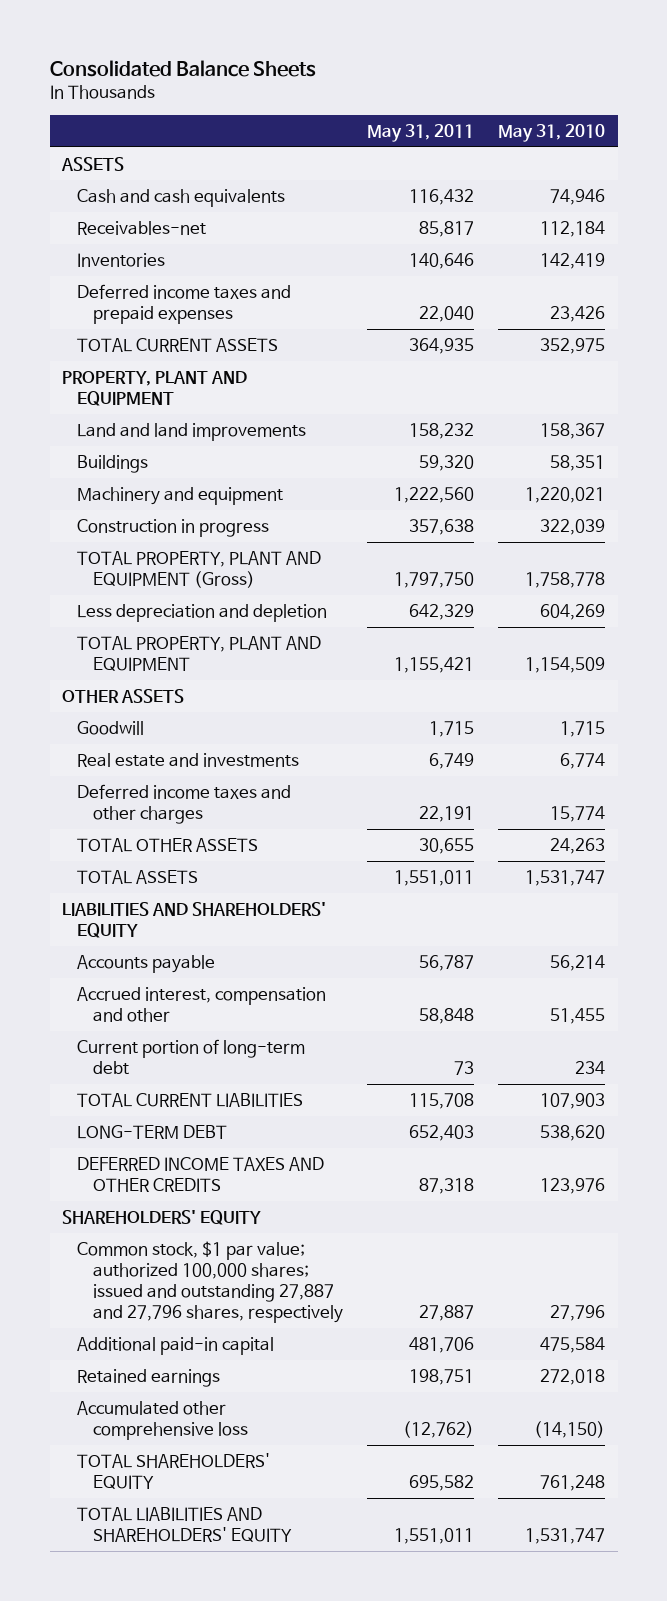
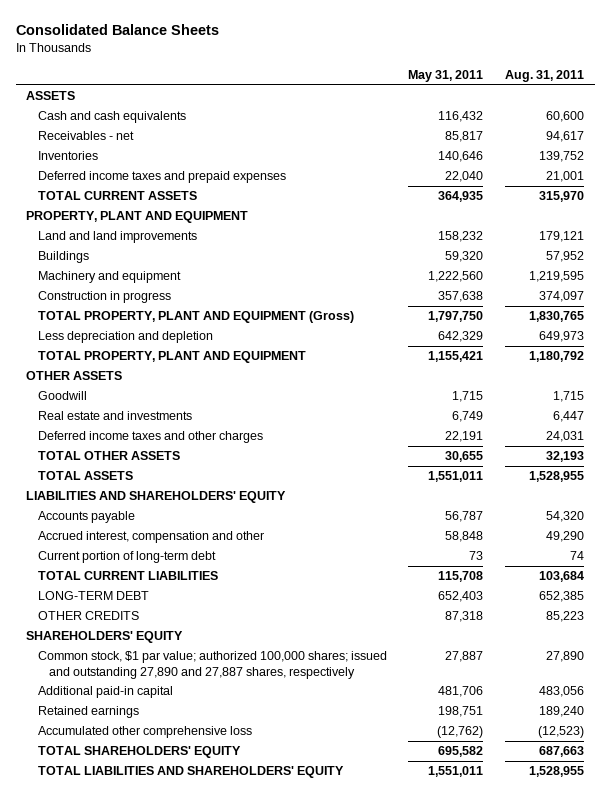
- | May 31, 2011 | May 31, 2010
+ | May 31, 2011 | Aug. 31, 2011
- Receivables-net | 85,817 | 112,184
+ Receivables - net | 85,817 | 94,617
- DEFERRED INCOME TAXES AND OTHER CREDITS | 87,318 | 123,976
+ OTHER CREDITS | 87,318 | 85,223
- Common stock, $1 par value; authorized 100,000 shares; issued and outstanding 27,887 and 27,796 shares, respectively | 27,887 | 27,796
+ Common stock, $1 par value; authorized 100,000 shares; issued and outstanding 27,890 and 27,887 shares, respectively | 27,887 | 27,890

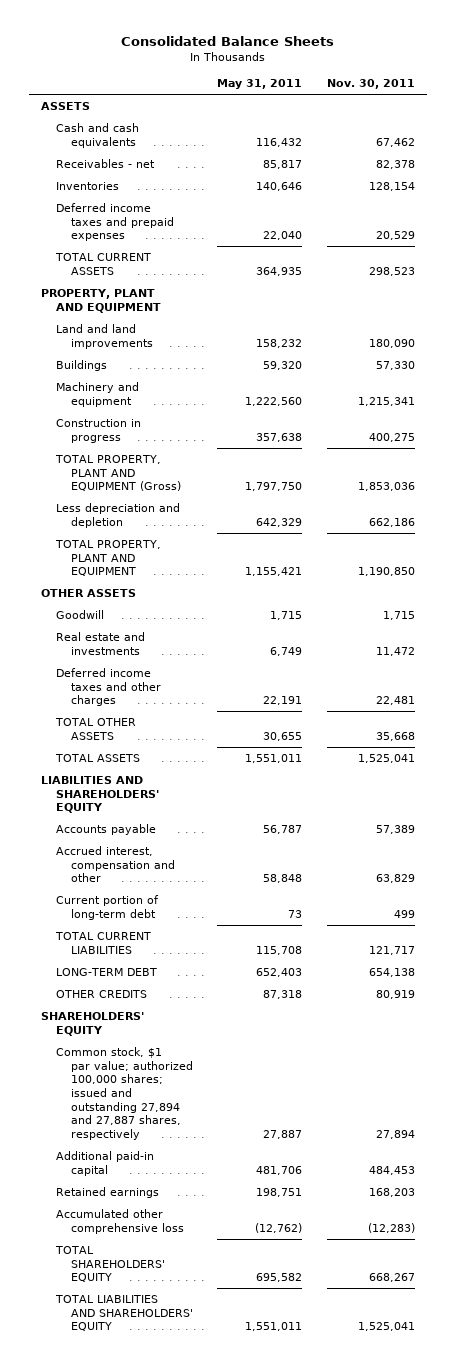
- | May 31, 2011 | Aug. 31, 2011
+ | May 31, 2011 | Nov. 30, 2011
- Common stock, $1 par value; authorized 100,000 shares; issued and outstanding 27,890 and 27,887 shares, respectively | 27,887 | 27,890
+ Common stock, $1 par value; authorized 100,000 shares; issued and outstanding 27,894 and 27,887 shares, respectively | 27,887 | 27,894

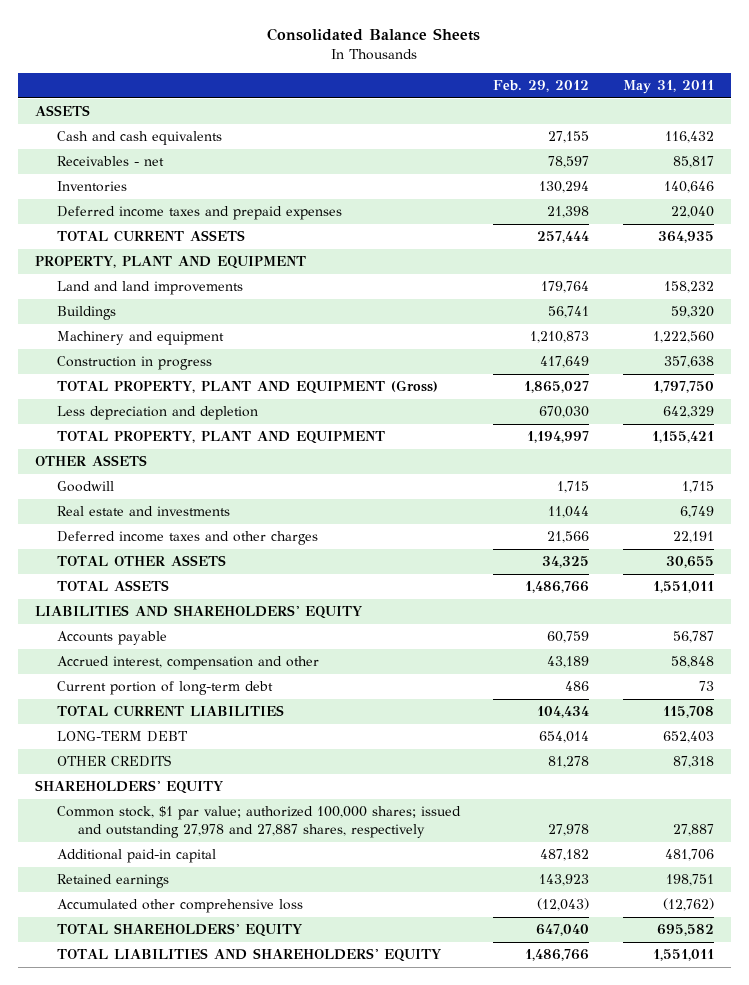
- | May 31, 2011 | Nov. 30, 2011
+ | Feb. 29, 2012 | May 31, 2011
- Common stock, $1 par value; authorized 100,000 shares; issued and outstanding 27,894 and 27,887 shares, respectively | 27,887 | 27,894
+ Common stock, $1 par value; authorized 100,000 shares; issued and outstanding 27,978 and 27,887 shares, respectively | 27,978 | 27,887

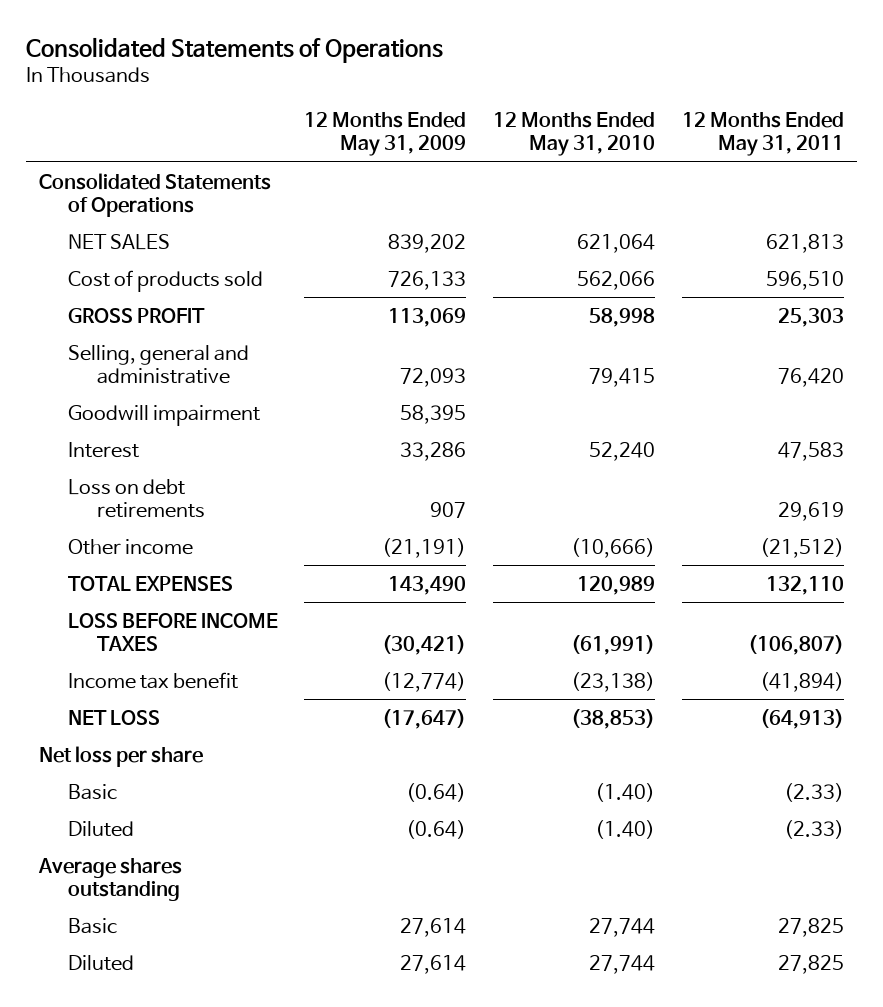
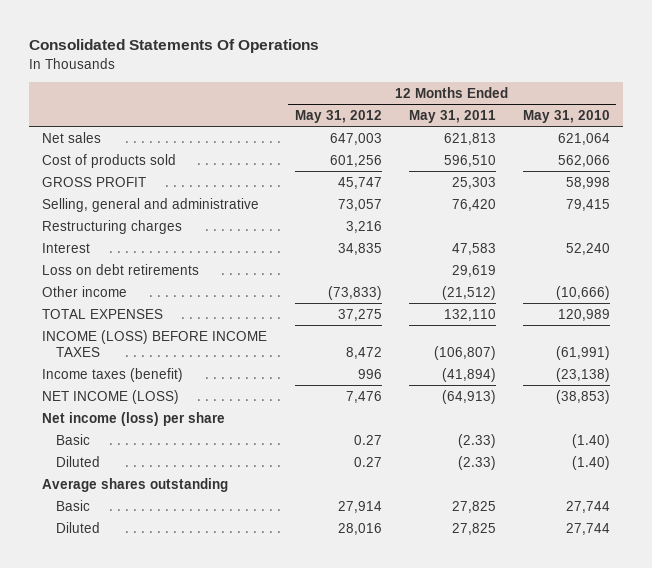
- Consolidated Statements of Operations
+ Consolidated Statements Of Operations
- | 12 Months Ended May 31, 2009 | 12 Months Ended May 31, 2010 | 12 Months Ended May 31, 2011
+ | 12 Months Ended May 31, 2012 | 12 Months Ended May 31, 2011 | 12 Months Ended May 31, 2010
- Consolidated Statements of Operations
- NET SALES | 839,202 | 621,064 | 621,813
+ Net sales | 647,003 | 621,813 | 621,064
- Goodwill impairment | 58,395 | |
+ Restructuring charges | 3,216 | |
- LOSS BEFORE INCOME TAXES | (30,421) | (61,991) | (106,807)
- Income tax benefit | (12,774) | (23,138) | (41,894)
- NET LOSS | (17,647) | (38,853) | (64,913)
- Net loss per share
+ INCOME (LOSS) BEFORE INCOME TAXES | 8,472 | (106,807) | (61,991)
+ Income taxes (benefit) | 996 | (41,894) | (23,138)
+ NET INCOME (LOSS) | 7,476 | (64,913) | (38,853)
+ Net income (loss) per share

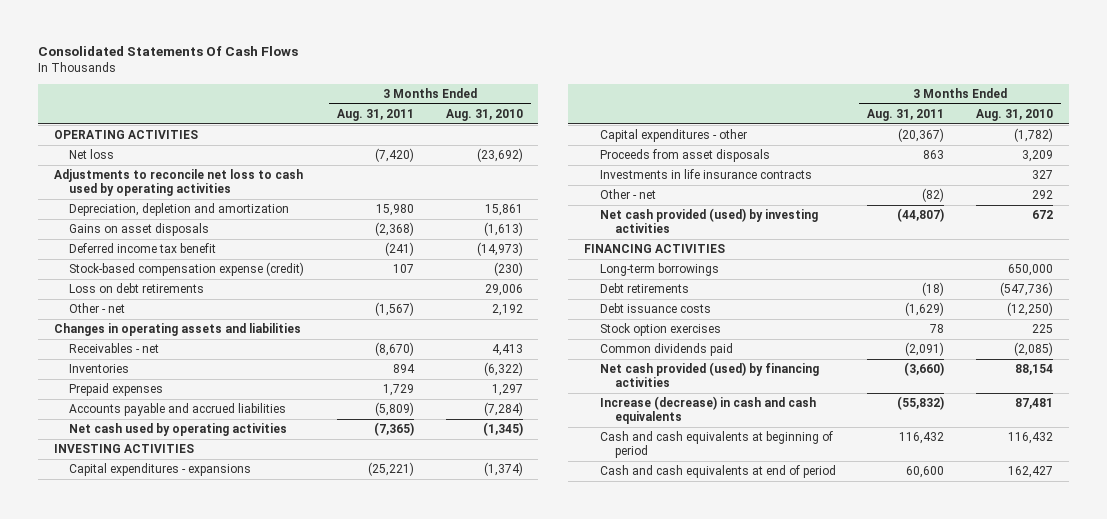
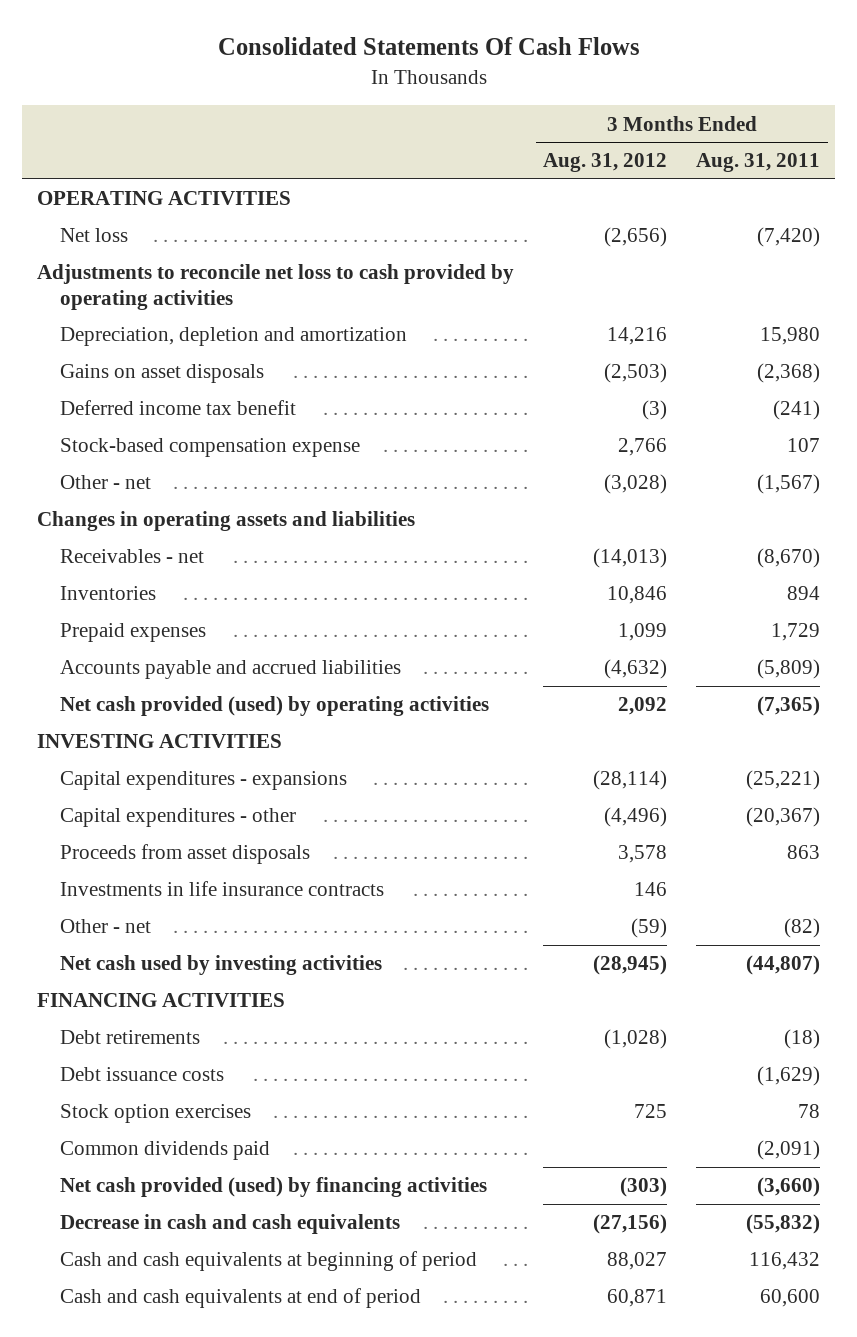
- | 3 Months Ended Aug. 31, 2011 | 3 Months Ended Aug. 31, 2010
+ | 3 Months Ended Aug. 31, 2012 | 3 Months Ended Aug. 31, 2011
- Adjustments to reconcile net loss to cash used by operating activities
+ Adjustments to reconcile net loss to cash provided by operating activities
- Stock-based compensation expense (credit) | 107 | (230)
- Loss on debt retirements | | 29,006
+ Stock-based compensation expense | 2,766 | 107
- Net cash used by operating activities | (7,365) | (1,345)
+ Net cash provided (used) by operating activities | 2,092 | (7,365)
- Net cash provided (used) by investing activities | (44,807) | 672
+ Net cash used by investing activities | (28,945) | (44,807)
- Long-term borrowings | | 650,000
- Increase (decrease) in cash and cash equivalents | (55,832) | 87,481
+ Decrease in cash and cash equivalents | (27,156) | (55,832)

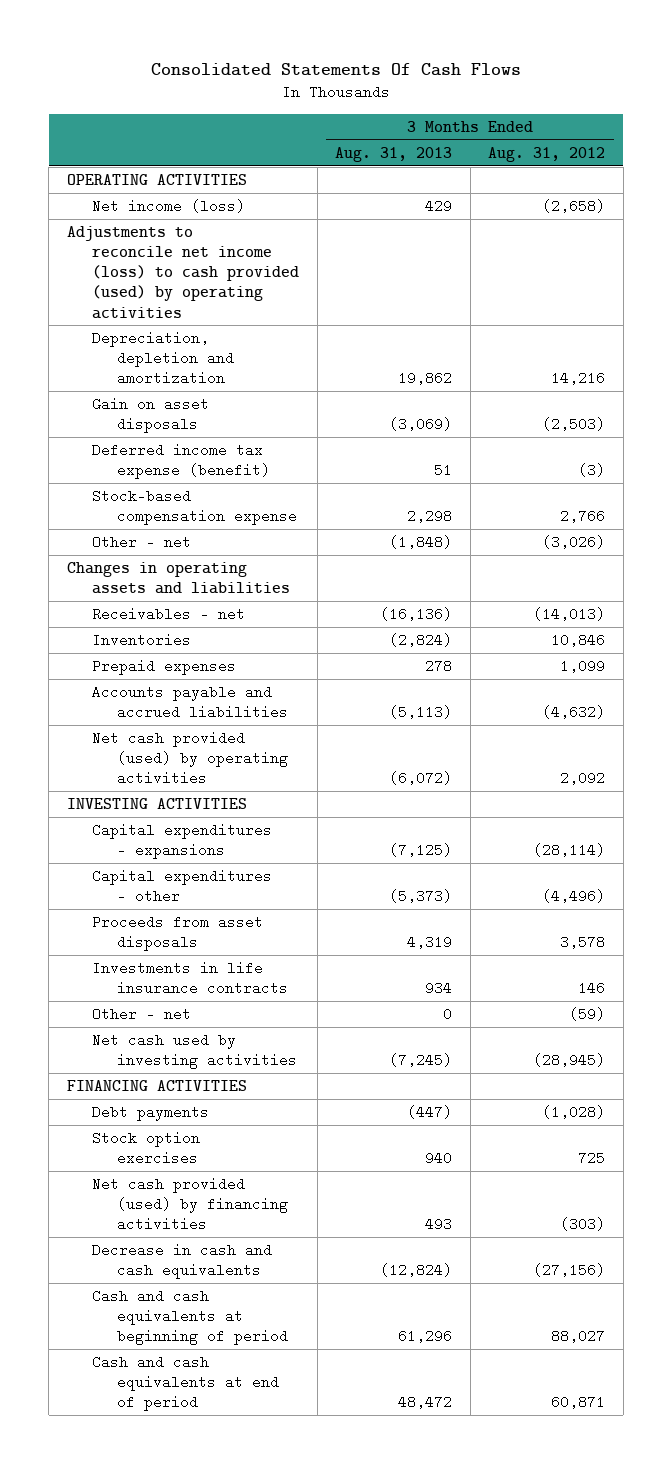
- | 3 Months Ended Aug. 31, 2012 | 3 Months Ended Aug. 31, 2011
+ | 3 Months Ended Aug. 31, 2013 | 3 Months Ended Aug. 31, 2012
- Net loss | (2,656) | (7,420)
- Adjustments to reconcile net loss to cash provided by operating activities
+ Net income (loss) | 429 | (2,658)
+ Adjustments to reconcile net income (loss) to cash provided (used) by operating activities
- Gains on asset disposals | (2,503) | (2,368)
- Deferred income tax benefit | (3) | (241)
+ Gain on asset disposals | (3,069) | (2,503)
+ Deferred income tax expense (benefit) | 51 | (3)
- Other - net | (3,028) | (1,567)
+ Other - net | (1,848) | (3,026)
- Debt retirements | (1,028) | (18)
- Debt issuance costs | | (1,629)
+ Debt payments | (447) | (1,028)
- Common dividends paid | | (2,091)

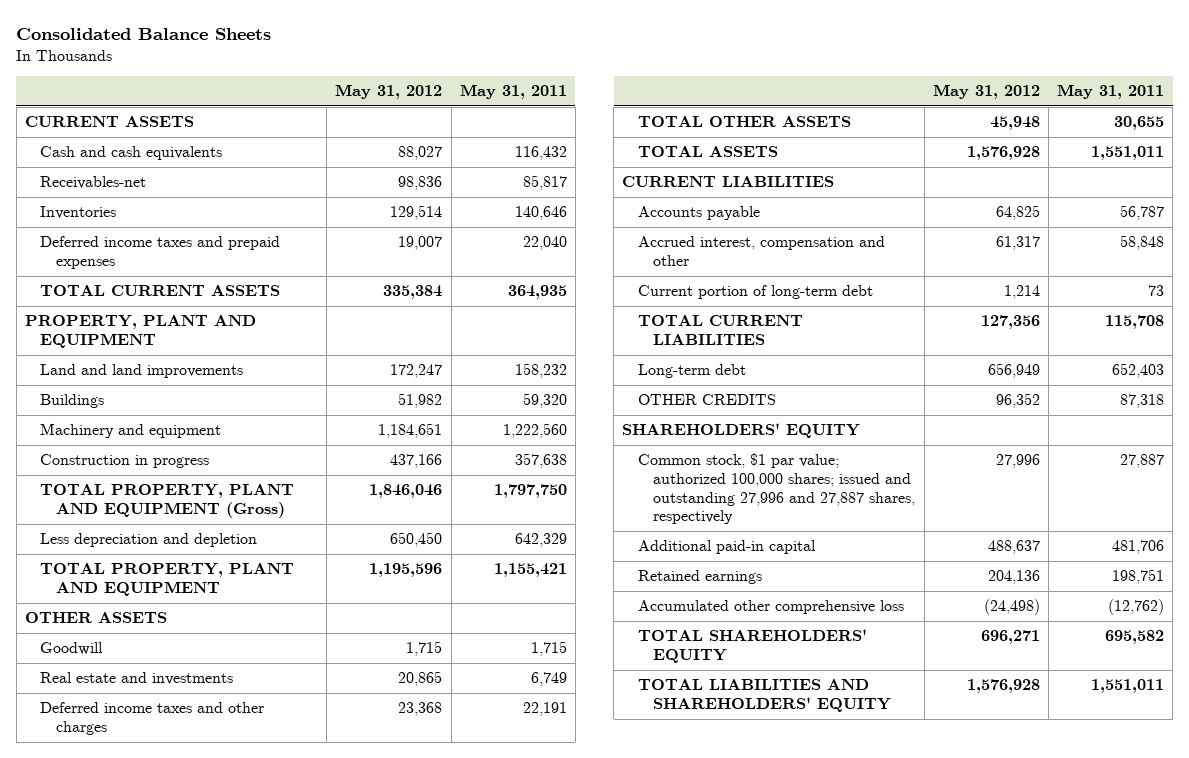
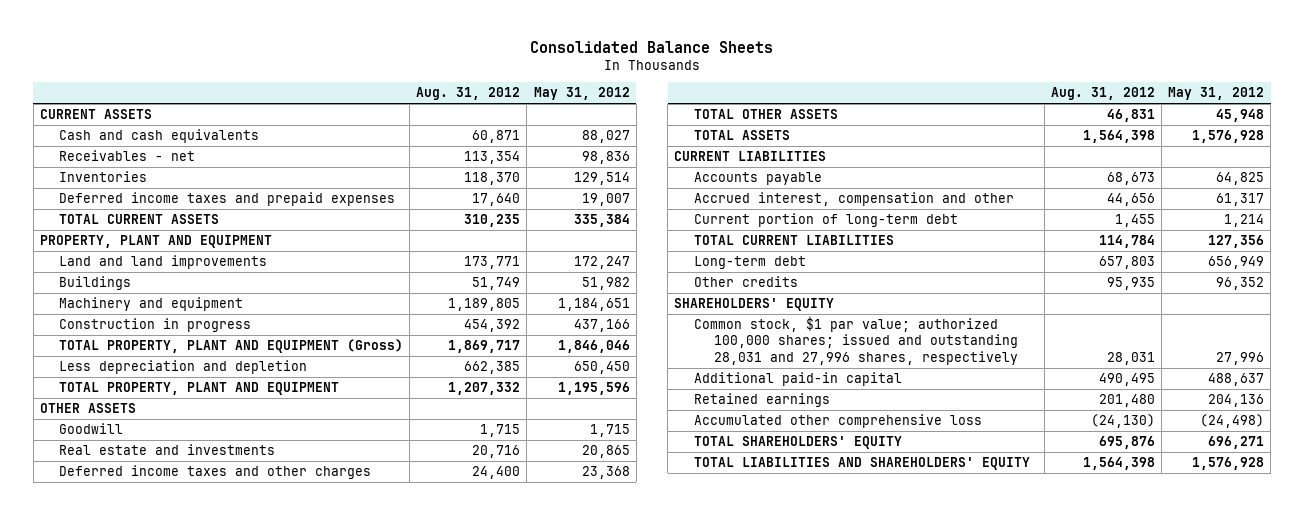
- | May 31, 2012 | May 31, 2011
+ | Aug. 31, 2012 | May 31, 2012
- Receivables-net | 98,836 | 85,817
+ Receivables - net | 113,354 | 98,836
- OTHER CREDITS | 96,352 | 87,318
+ Other credits | 95,935 | 96,352
- Common stock, $1 par value; authorized 100,000 shares; issued and outstanding 27,996 and 27,887 shares, respectively | 27,996 | 27,887
+ Common stock, $1 par value; authorized 100,000 shares; issued and outstanding 28,031 and 27,996 shares, respectively | 28,031 | 27,996

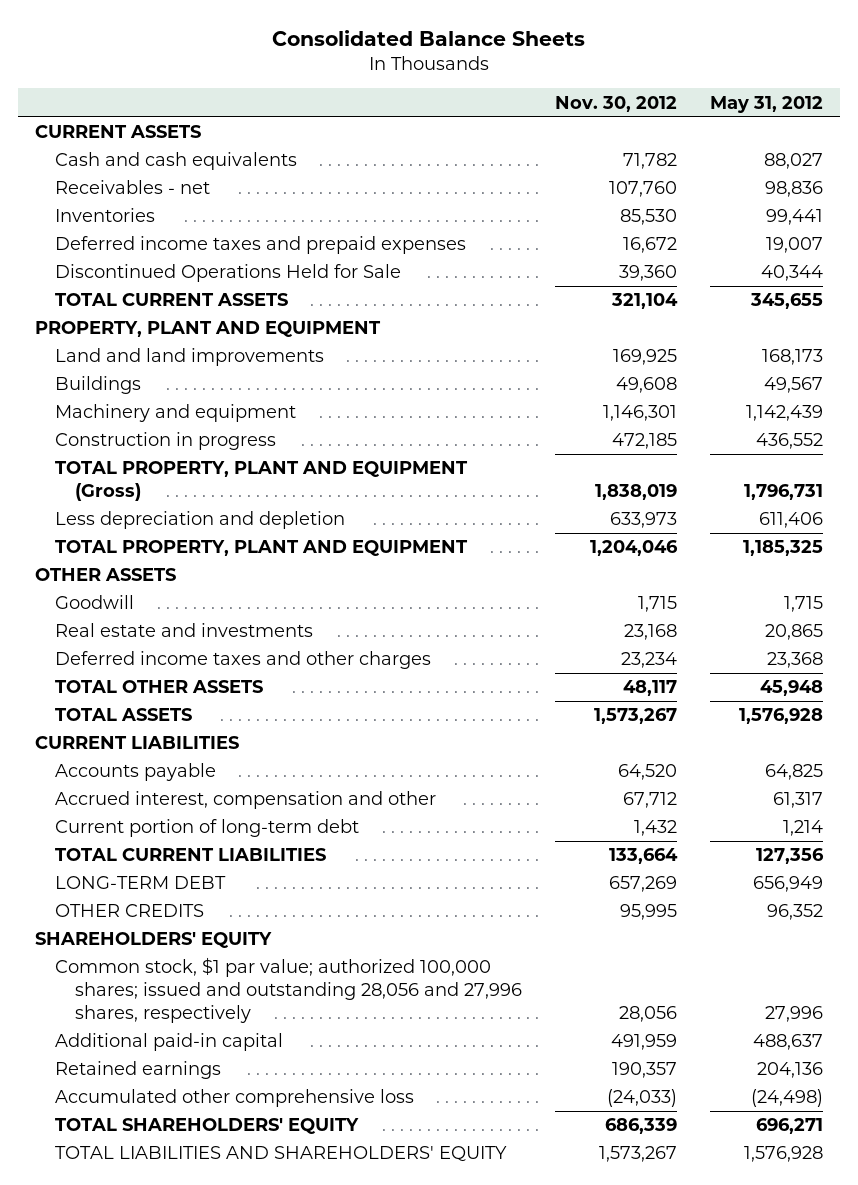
- | Aug. 31, 2012 | May 31, 2012
+ | Nov. 30, 2012 | May 31, 2012
- Inventories | 118,370 | 129,514
+ Inventories | 85,530 | 99,441
- TOTAL CURRENT ASSETS | 310,235 | 335,384
+ Discontinued Operations Held for Sale | 39,360 | 40,344
+ TOTAL CURRENT ASSETS | 321,104 | 345,655
- Land and land improvements | 173,771 | 172,247
- Buildings | 51,749 | 51,982
- Machinery and equipment | 1,189,805 | 1,184,651
- Construction in progress | 454,392 | 437,166
- TOTAL PROPERTY, PLANT AND EQUIPMENT (Gross) | 1,869,717 | 1,846,046
- Less depreciation and depletion | 662,385 | 650,450
- TOTAL PROPERTY, PLANT AND EQUIPMENT | 1,207,332 | 1,195,596
+ Land and land improvements | 169,925 | 168,173
+ Buildings | 49,608 | 49,567
+ Machinery and equipment | 1,146,301 | 1,142,439
+ Construction in progress | 472,185 | 436,552
+ TOTAL PROPERTY, PLANT AND EQUIPMENT (Gross) | 1,838,019 | 1,796,731
+ Less depreciation and depletion | 633,973 | 611,406
+ TOTAL PROPERTY, PLANT AND EQUIPMENT | 1,204,046 | 1,185,325
- Long-term debt | 657,803 | 656,949
- Other credits | 95,935 | 96,352
+ LONG-TERM DEBT | 657,269 | 656,949
+ OTHER CREDITS | 95,995 | 96,352
- Common stock, $1 par value; authorized 100,000 shares; issued and outstanding 28,031 and 27,996 shares, respectively | 28,031 | 27,996
+ Common stock, $1 par value; authorized 100,000 shares; issued and outstanding 28,056 and 27,996 shares, respectively | 28,056 | 27,996

